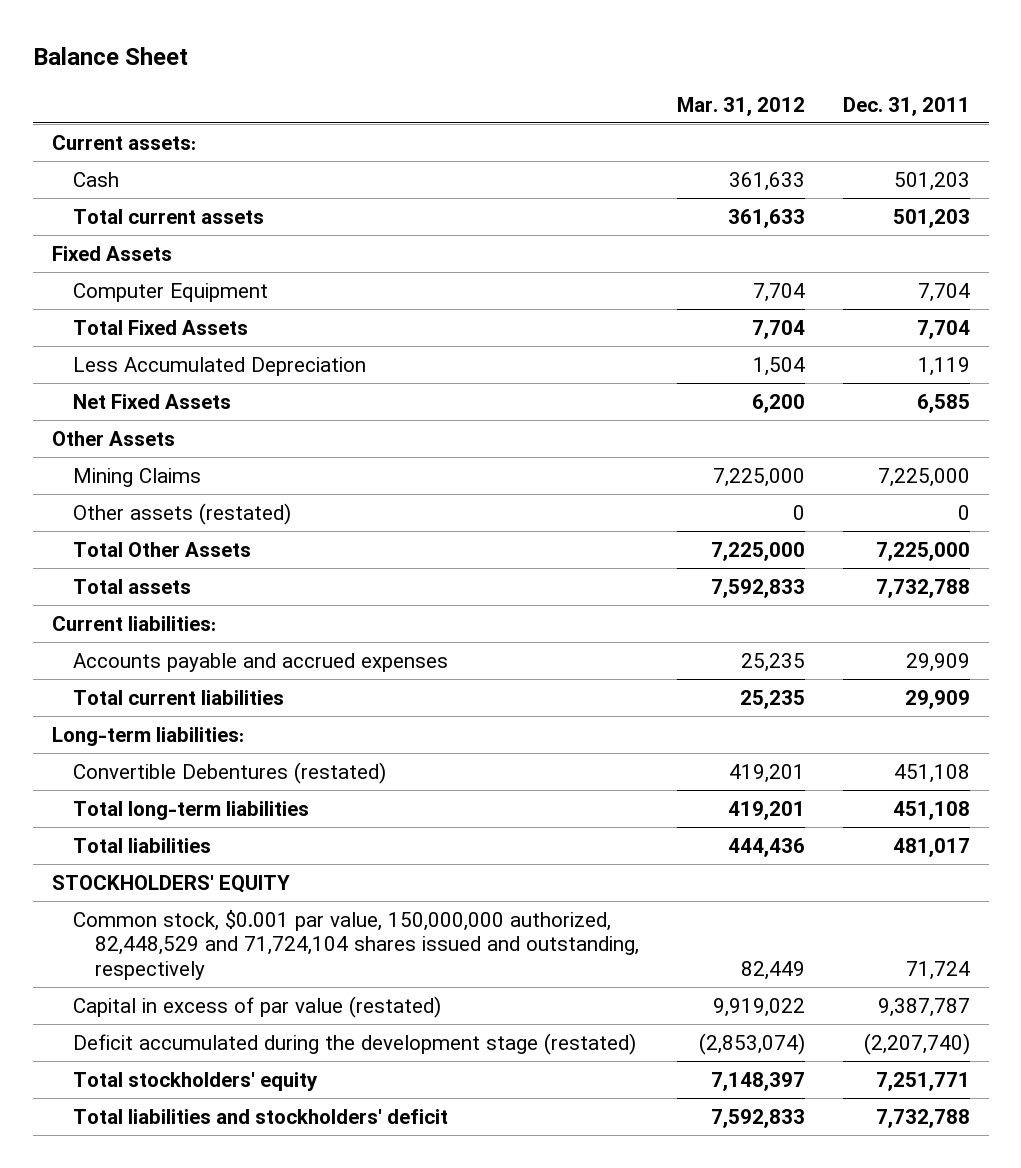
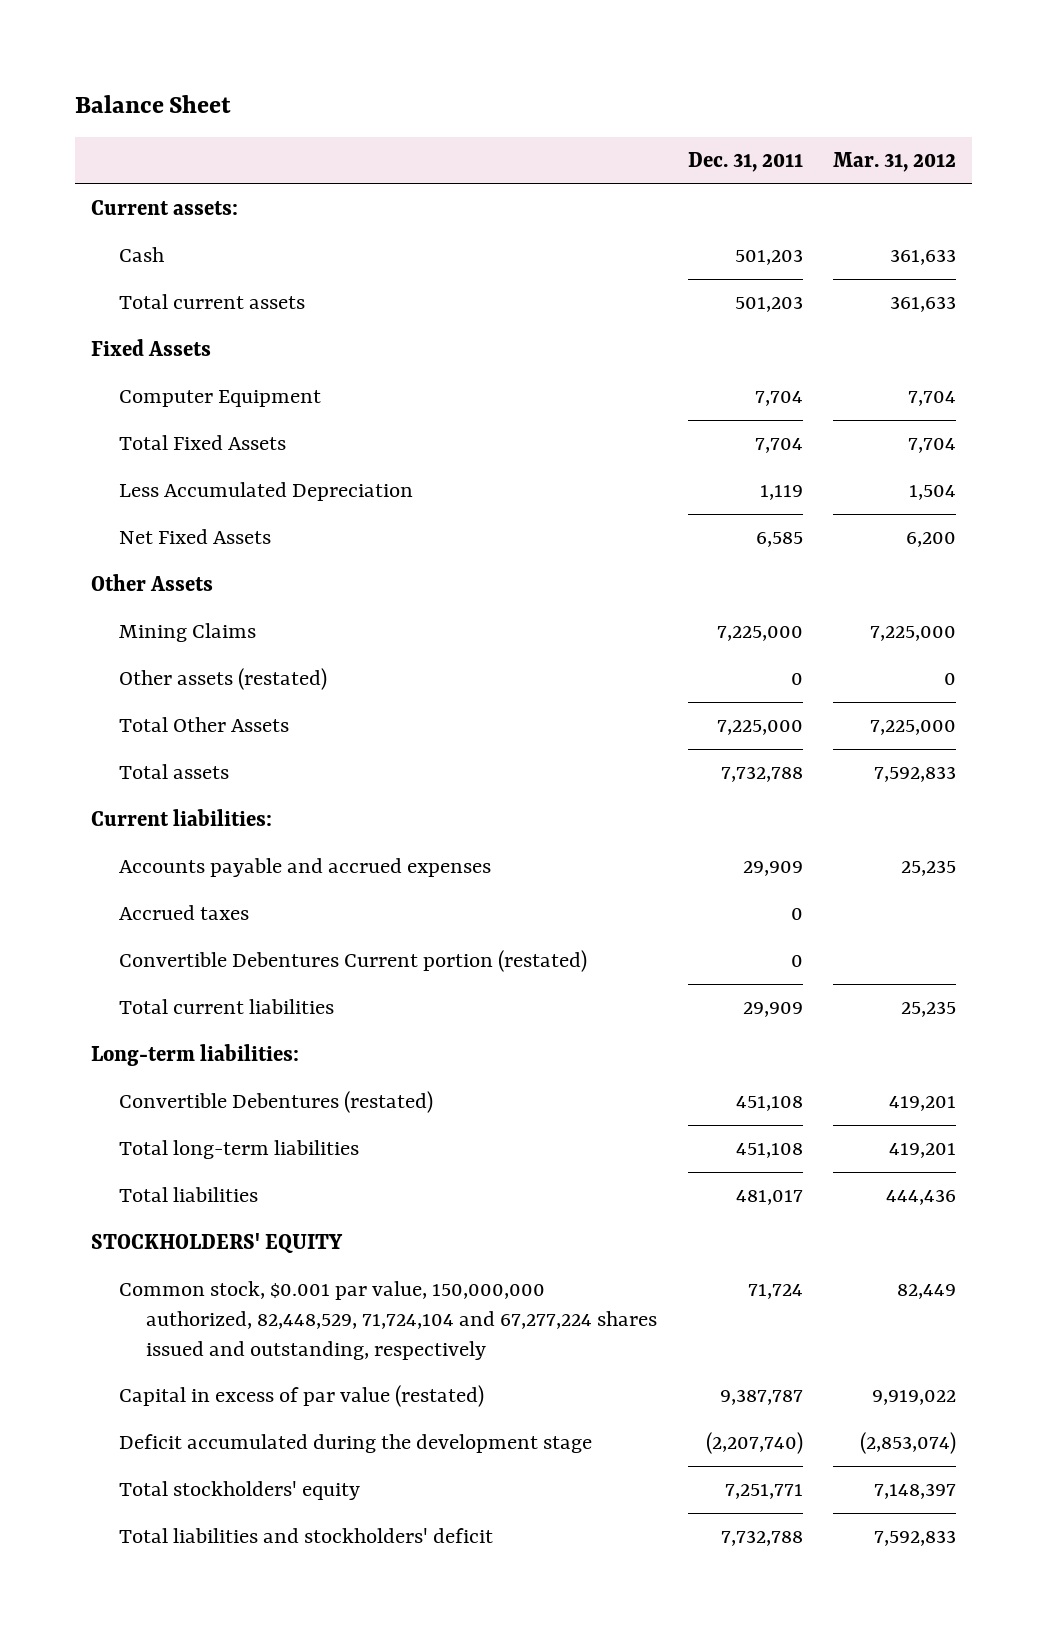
- | Mar. 31, 2012 | Dec. 31, 2011
+ | Dec. 31, 2011 | Mar. 31, 2012
+ Accrued taxes | 0 |
+ Convertible Debentures Current portion (restated) | 0 |
- Common stock, $0.001 par value, 150,000,000 authorized, 82,448,529 and 71,724,104 shares issued and outstanding, respectively | 82,449 | 71,724
+ Common stock, $0.001 par value, 150,000,000 authorized, 82,448,529, 71,724,104 and 67,277,224 shares issued and outstanding, respectively | 71,724 | 82,449
- Deficit accumulated during the development stage (restated) | (2,853,074) | (2,207,740)
+ Deficit accumulated during the development stage | (2,207,740) | (2,853,074)

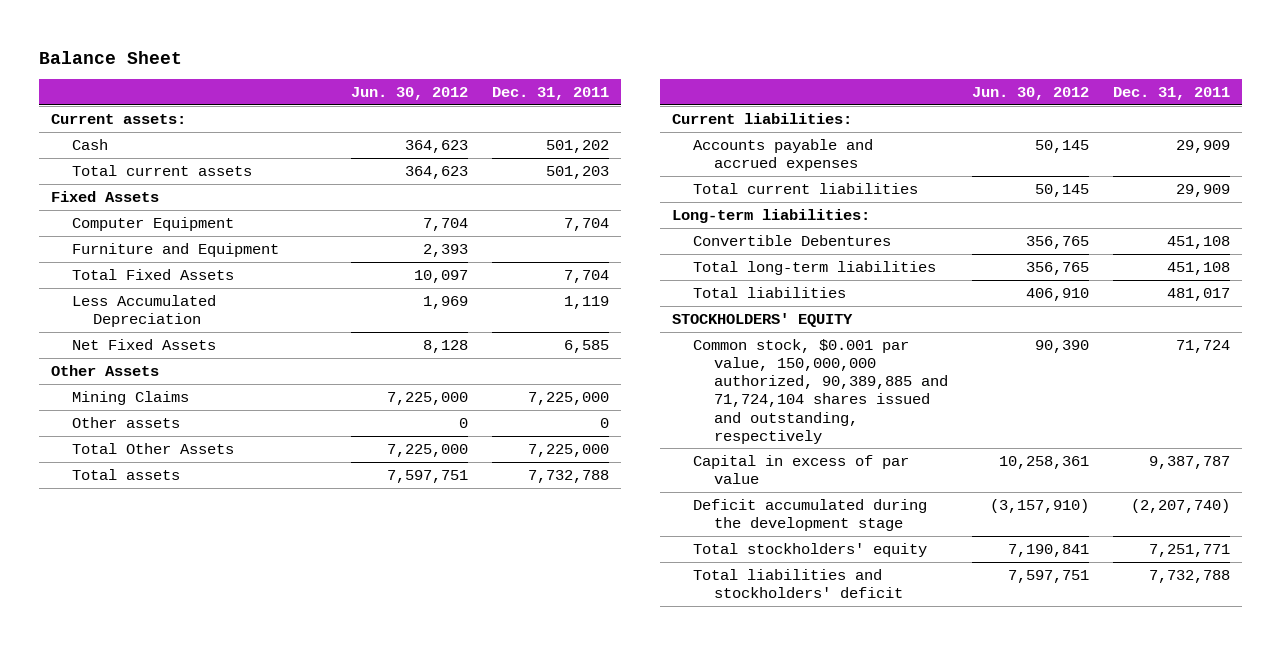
- | Dec. 31, 2011 | Mar. 31, 2012
+ | Jun. 30, 2012 | Dec. 31, 2011
- Cash | 501,203 | 361,633
+ Cash | 364,623 | 501,202
+ Furniture and Equipment | 2,393 |
- Other assets (restated) | 0 | 0
+ Other assets | 0 | 0
- Accrued taxes | 0 |
- Convertible Debentures Current portion (restated) | 0 |
- Convertible Debentures (restated) | 451,108 | 419,201
+ Convertible Debentures | 356,765 | 451,108
- Common stock, $0.001 par value, 150,000,000 authorized, 82,448,529, 71,724,104 and 67,277,224 shares issued and outstanding, respectively | 71,724 | 82,449
- Capital in excess of par value (restated) | 9,387,787 | 9,919,022
+ Common stock, $0.001 par value, 150,000,000 authorized, 90,389,885 and 71,724,104 shares issued and outstanding, respectively | 90,390 | 71,724
+ Capital in excess of par value | 10,258,361 | 9,387,787

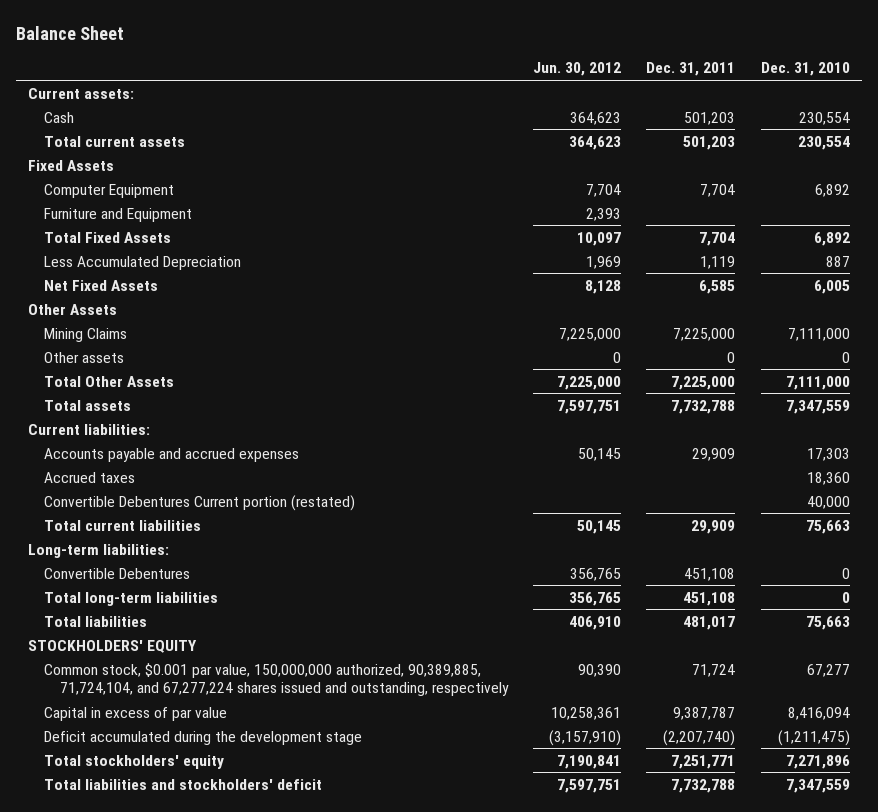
- | Jun. 30, 2012 | Dec. 31, 2011
+ | Jun. 30, 2012 | Dec. 31, 2011 | Dec. 31, 2010
- Cash | 364,623 | 501,202
+ Cash | 364,623 | 501,203 | 230,554
+ Accrued taxes | | | 18,360
+ Convertible Debentures Current portion (restated) | | | 40,000
- Common stock, $0.001 par value, 150,000,000 authorized, 90,389,885 and 71,724,104 shares issued and outstanding, respectively | 90,390 | 71,724
+ Common stock, $0.001 par value, 150,000,000 authorized, 90,389,885, 71,724,104, and 67,277,224 shares issued and outstanding, respectively | 90,390 | 71,724 | 67,277

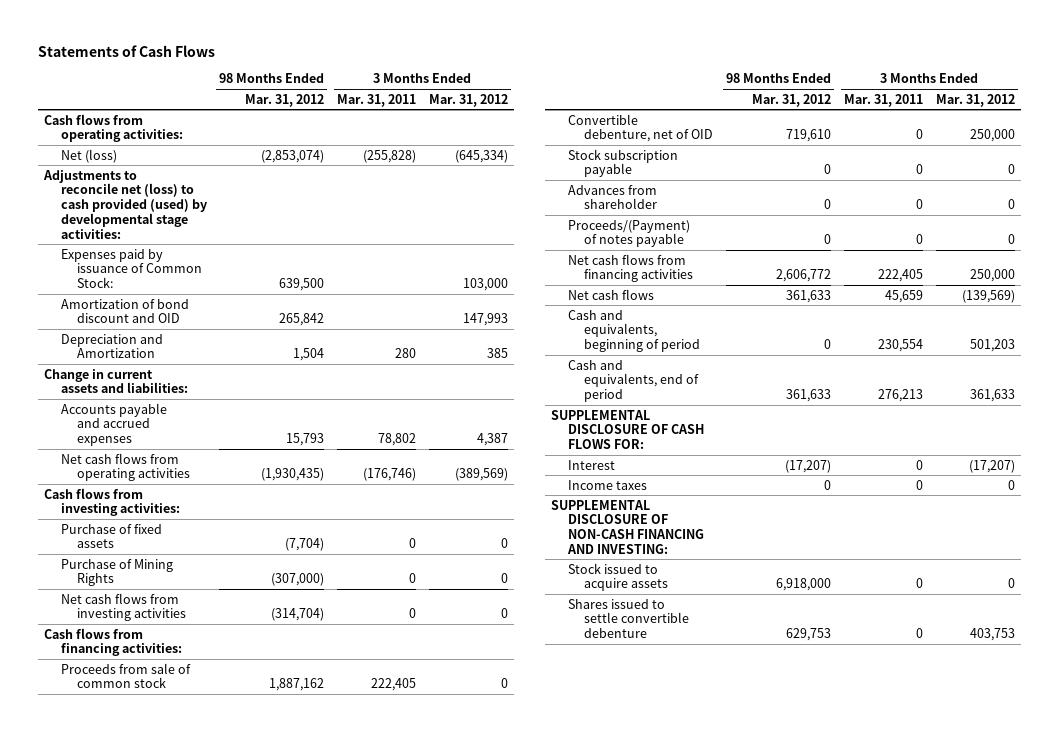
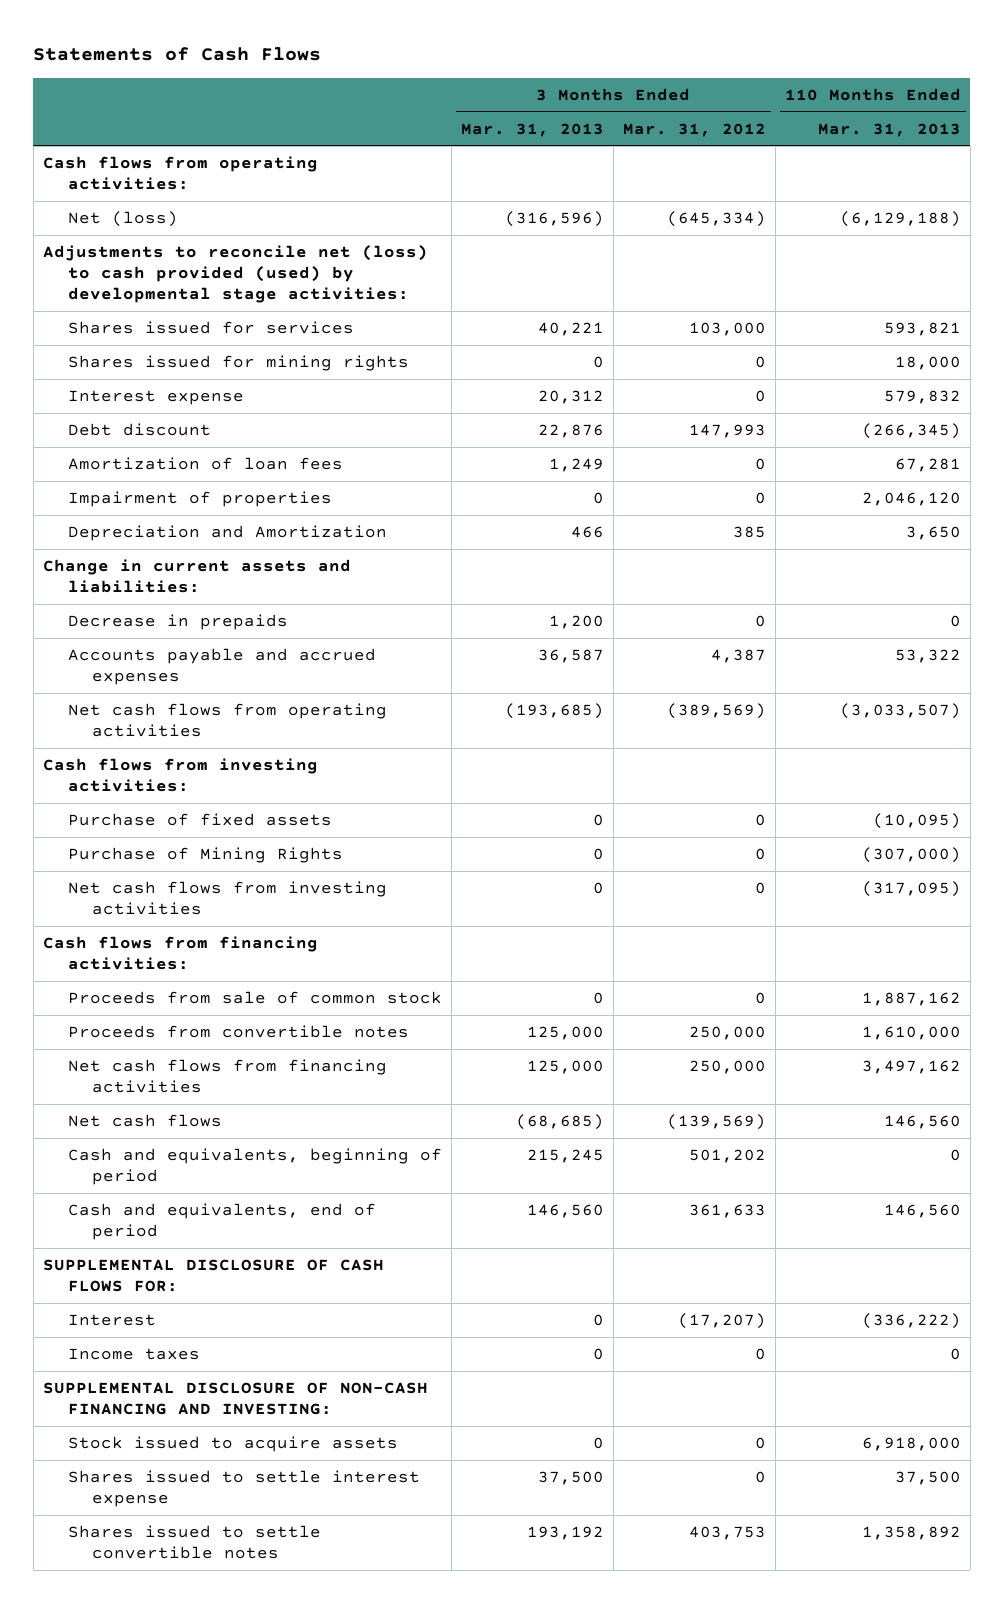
- | 98 Months Ended Mar. 31, 2012 | 3 Months Ended Mar. 31, 2011 | 3 Months Ended Mar. 31, 2012
+ | 3 Months Ended Mar. 31, 2013 | 3 Months Ended Mar. 31, 2012 | 110 Months Ended Mar. 31, 2013
- Expenses paid by issuance of Common Stock: | 639,500 | | 103,000
- Amortization of bond discount and OID | 265,842 | | 147,993
+ Shares issued for services | 40,221 | 103,000 | 593,821
+ Shares issued for mining rights | 0 | 0 | 18,000
+ Interest expense | 20,312 | 0 | 579,832
+ Debt discount | 22,876 | 147,993 | (266,345)
+ Amortization of loan fees | 1,249 | 0 | 67,281
+ Impairment of properties | 0 | 0 | 2,046,120
+ Decrease in prepaids | 1,200 | 0 | 0
- Convertible debenture, net of OID | 719,610 | 0 | 250,000
- Stock subscription payable | 0 | 0 | 0
- Advances from shareholder | 0 | 0 | 0
- Proceeds/(Payment) of notes payable | 0 | 0 | 0
+ Proceeds from convertible notes | 125,000 | 250,000 | 1,610,000
- Cash and equivalents, beginning of period | 0 | 230,554 | 501,203
+ Cash and equivalents, beginning of period | 215,245 | 501,202 | 0
- Shares issued to settle convertible debenture | 629,753 | 0 | 403,753
+ Shares issued to settle interest expense | 37,500 | 0 | 37,500
+ Shares issued to settle convertible notes | 193,192 | 403,753 | 1,358,892

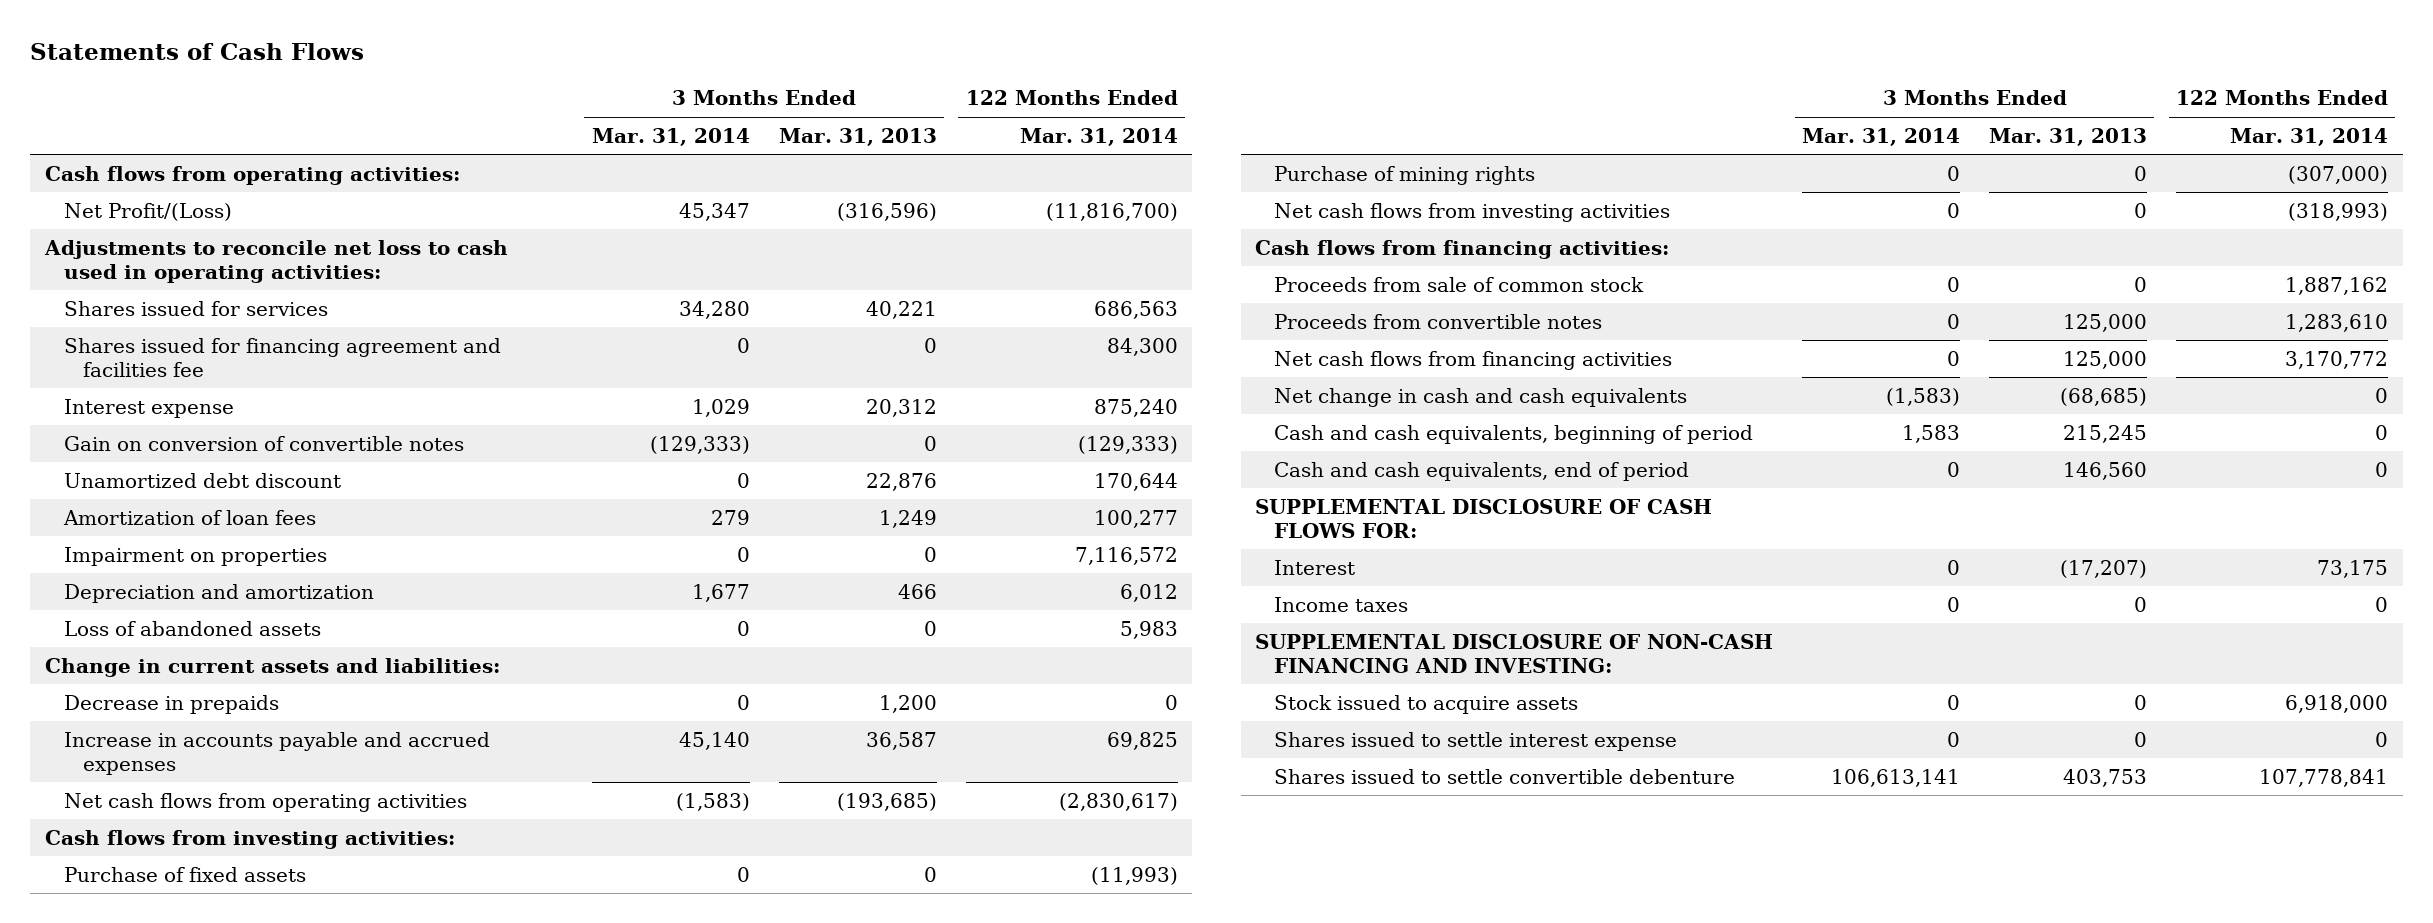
- | 3 Months Ended Mar. 31, 2013 | 3 Months Ended Mar. 31, 2012 | 110 Months Ended Mar. 31, 2013
+ | 3 Months Ended Mar. 31, 2014 | 3 Months Ended Mar. 31, 2013 | 122 Months Ended Mar. 31, 2014
- Net (loss) | (316,596) | (645,334) | (6,129,188)
- Adjustments to reconcile net (loss) to cash provided (used) by developmental stage activities:
+ Net Profit/(Loss) | 45,347 | (316,596) | (11,816,700)
+ Adjustments to reconcile net loss to cash used in operating activities:
- Shares issued for mining rights | 0 | 0 | 18,000
+ Shares issued for financing agreement and facilities fee | 0 | 0 | 84,300
- Debt discount | 22,876 | 147,993 | (266,345)
+ Gain on conversion of convertible notes | (129,333) | 0 | (129,333)
+ Unamortized debt discount | 0 | 22,876 | 170,644
- Impairment of properties | 0 | 0 | 2,046,120
- Depreciation and Amortization | 466 | 385 | 3,650
+ Impairment on properties | 0 | 0 | 7,116,572
+ Depreciation and amortization | 1,677 | 466 | 6,012
+ Loss of abandoned assets | 0 | 0 | 5,983
- Accounts payable and accrued expenses | 36,587 | 4,387 | 53,322
+ Increase in accounts payable and accrued expenses | 45,140 | 36,587 | 69,825
- Purchase of Mining Rights | 0 | 0 | (307,000)
+ Purchase of mining rights | 0 | 0 | (307,000)
- Net cash flows | (68,685) | (139,569) | 146,560
- Cash and equivalents, beginning of period | 215,245 | 501,202 | 0
- Cash and equivalents, end of period | 146,560 | 361,633 | 146,560
+ Net change in cash and cash equivalents | (1,583) | (68,685) | 0
+ Cash and cash equivalents, beginning of period | 1,583 | 215,245 | 0
+ Cash and cash equivalents, end of period | 0 | 146,560 | 0
- Interest | 0 | (17,207) | (336,222)
+ Interest | 0 | (17,207) | 73,175
- Shares issued to settle interest expense | 37,500 | 0 | 37,500
- Shares issued to settle convertible notes | 193,192 | 403,753 | 1,358,892
+ Shares issued to settle interest expense | 0 | 0 | 0
+ Shares issued to settle convertible debenture | 106,613,141 | 403,753 | 107,778,841

